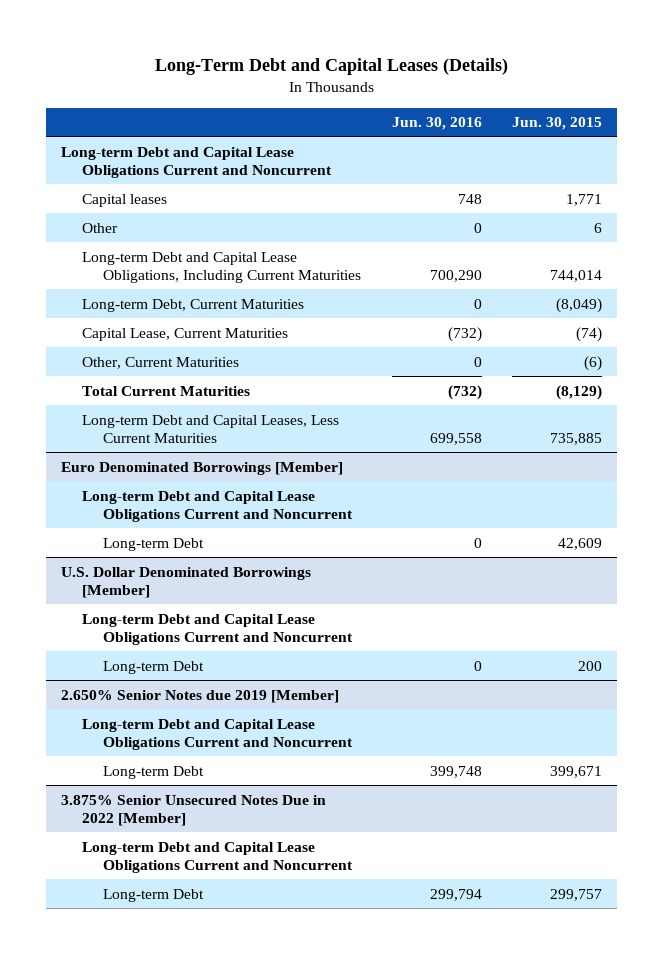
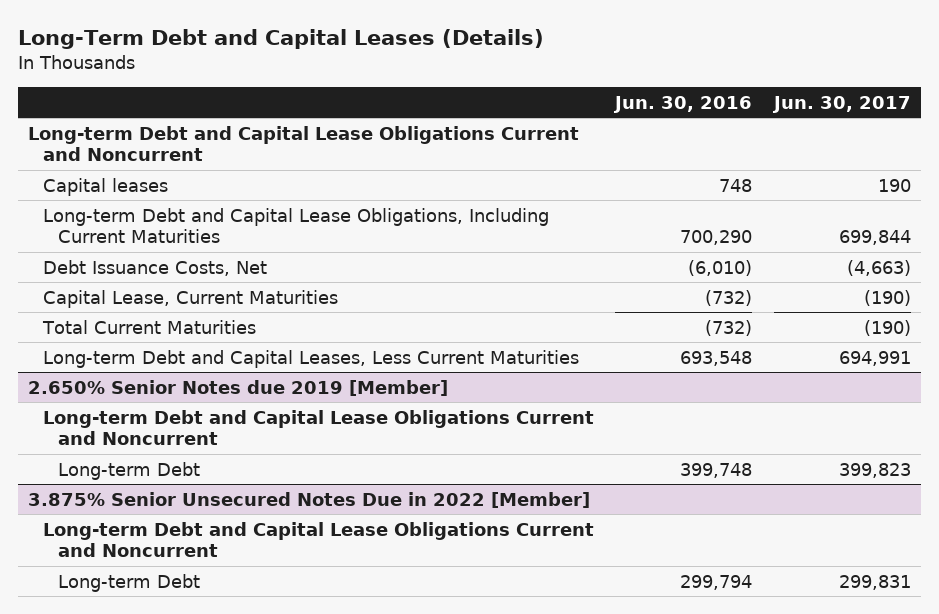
- | Jun. 30, 2016 | Jun. 30, 2015
+ | Jun. 30, 2016 | Jun. 30, 2017
- Other | 0 | 6
- Long-term Debt, Current Maturities | 0 | (8,049)
+ Debt Issuance Costs, Net | (6,010) | (4,663)
- Other, Current Maturities | 0 | (6)
- Long-term Debt and Capital Leases, Less Current Maturities | 699,558 | 735,885
- Euro Denominated Borrowings [Member]
- Long-term Debt and Capital Lease Obligations Current and Noncurrent
- Long-term Debt | 0 | 42,609
- U.S. Dollar Denominated Borrowings [Member]
- Long-term Debt and Capital Lease Obligations Current and Noncurrent
- Long-term Debt | 0 | 200
+ Long-term Debt and Capital Leases, Less Current Maturities | 693,548 | 694,991

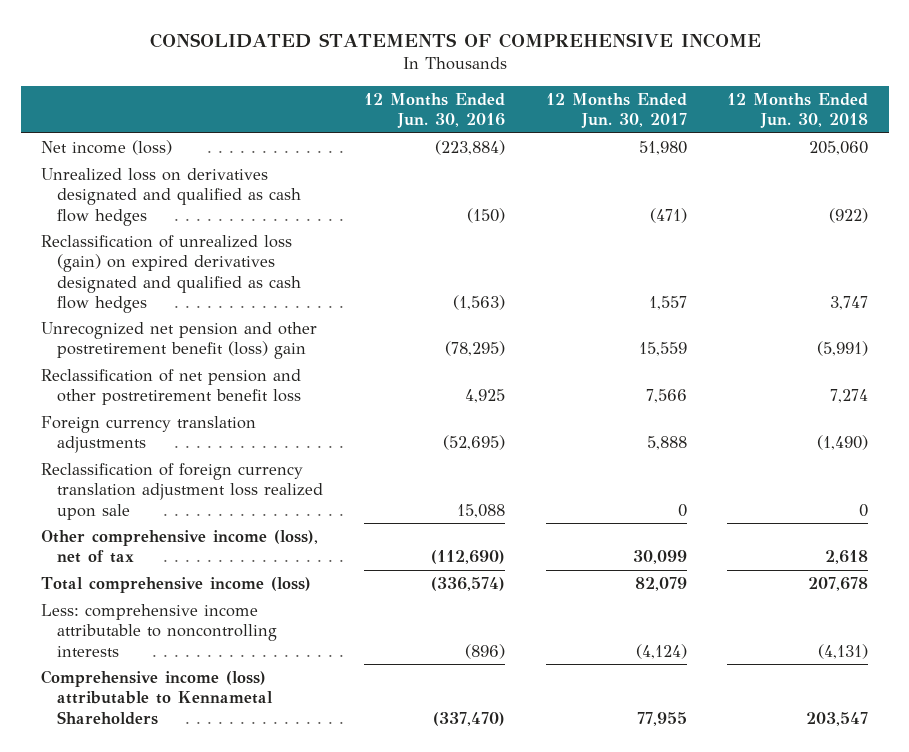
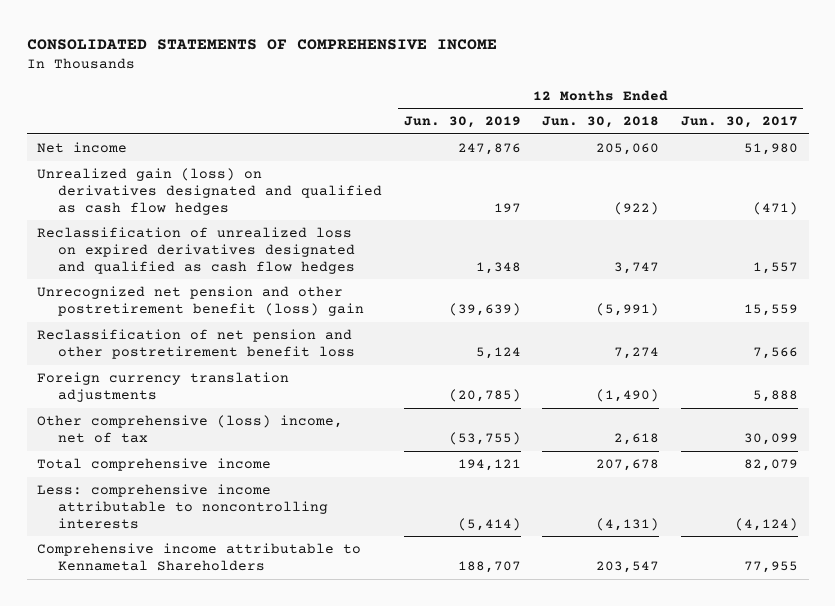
- | 12 Months Ended Jun. 30, 2016 | 12 Months Ended Jun. 30, 2017 | 12 Months Ended Jun. 30, 2018
+ | 12 Months Ended Jun. 30, 2019 | 12 Months Ended Jun. 30, 2018 | 12 Months Ended Jun. 30, 2017
- Net income (loss) | (223,884) | 51,980 | 205,060
- Unrealized loss on derivatives designated and qualified as cash flow hedges | (150) | (471) | (922)
- Reclassification of unrealized loss (gain) on expired derivatives designated and qualified as cash flow hedges | (1,563) | 1,557 | 3,747
+ Net income | 247,876 | 205,060 | 51,980
+ Unrealized gain (loss) on derivatives designated and qualified as cash flow hedges | 197 | (922) | (471)
+ Reclassification of unrealized loss on expired derivatives designated and qualified as cash flow hedges | 1,348 | 3,747 | 1,557
- Reclassification of foreign currency translation adjustment loss realized upon sale | 15,088 | 0 | 0
- Other comprehensive income (loss), net of tax | (112,690) | 30,099 | 2,618
- Total comprehensive income (loss) | (336,574) | 82,079 | 207,678
+ Other comprehensive (loss) income, net of tax | (53,755) | 2,618 | 30,099
+ Total comprehensive income | 194,121 | 207,678 | 82,079
- Comprehensive income (loss) attributable to Kennametal Shareholders | (337,470) | 77,955 | 203,547
+ Comprehensive income attributable to Kennametal Shareholders | 188,707 | 203,547 | 77,955

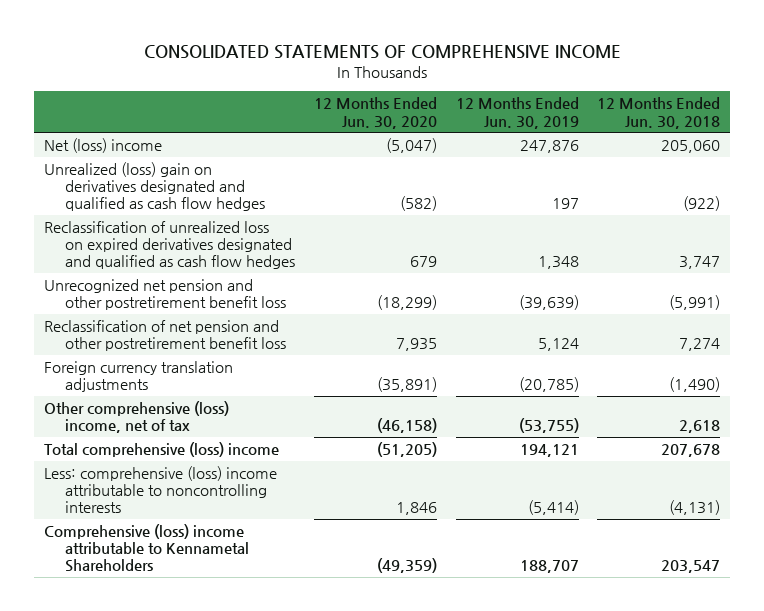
- | 12 Months Ended Jun. 30, 2019 | 12 Months Ended Jun. 30, 2018 | 12 Months Ended Jun. 30, 2017
+ | 12 Months Ended Jun. 30, 2020 | 12 Months Ended Jun. 30, 2019 | 12 Months Ended Jun. 30, 2018
- Net income | 247,876 | 205,060 | 51,980
- Unrealized gain (loss) on derivatives designated and qualified as cash flow hedges | 197 | (922) | (471)
+ Net (loss) income | (5,047) | 247,876 | 205,060
+ Unrealized (loss) gain on derivatives designated and qualified as cash flow hedges | (582) | 197 | (922)
- Unrecognized net pension and other postretirement benefit (loss) gain | (39,639) | (5,991) | 15,559
+ Unrecognized net pension and other postretirement benefit loss | (18,299) | (39,639) | (5,991)
- Total comprehensive income | 194,121 | 207,678 | 82,079
- Less: comprehensive income attributable to noncontrolling interests | (5,414) | (4,131) | (4,124)
- Comprehensive income attributable to Kennametal Shareholders | 188,707 | 203,547 | 77,955
+ Total comprehensive (loss) income | (51,205) | 194,121 | 207,678
+ Less: comprehensive (loss) income attributable to noncontrolling interests | 1,846 | (5,414) | (4,131)
+ Comprehensive (loss) income attributable to Kennametal Shareholders | (49,359) | 188,707 | 203,547

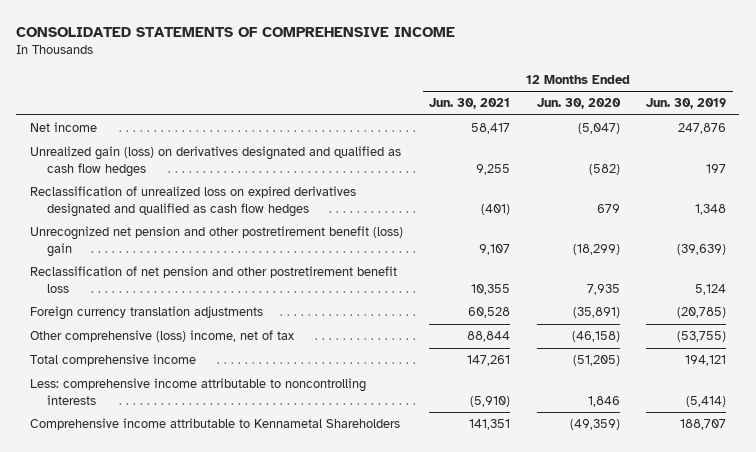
- | 12 Months Ended Jun. 30, 2020 | 12 Months Ended Jun. 30, 2019 | 12 Months Ended Jun. 30, 2018
+ | 12 Months Ended Jun. 30, 2021 | 12 Months Ended Jun. 30, 2020 | 12 Months Ended Jun. 30, 2019
- Net (loss) income | (5,047) | 247,876 | 205,060
- Unrealized (loss) gain on derivatives designated and qualified as cash flow hedges | (582) | 197 | (922)
+ Net income | 58,417 | (5,047) | 247,876
+ Unrealized gain (loss) on derivatives designated and qualified as cash flow hedges | 9,255 | (582) | 197
- Unrecognized net pension and other postretirement benefit loss | (18,299) | (39,639) | (5,991)
+ Unrecognized net pension and other postretirement benefit (loss) gain | 9,107 | (18,299) | (39,639)
- Total comprehensive (loss) income | (51,205) | 194,121 | 207,678
- Less: comprehensive (loss) income attributable to noncontrolling interests | 1,846 | (5,414) | (4,131)
- Comprehensive (loss) income attributable to Kennametal Shareholders | (49,359) | 188,707 | 203,547
+ Total comprehensive income | 147,261 | (51,205) | 194,121
+ Less: comprehensive income attributable to noncontrolling interests | (5,910) | 1,846 | (5,414)
+ Comprehensive income attributable to Kennametal Shareholders | 141,351 | (49,359) | 188,707

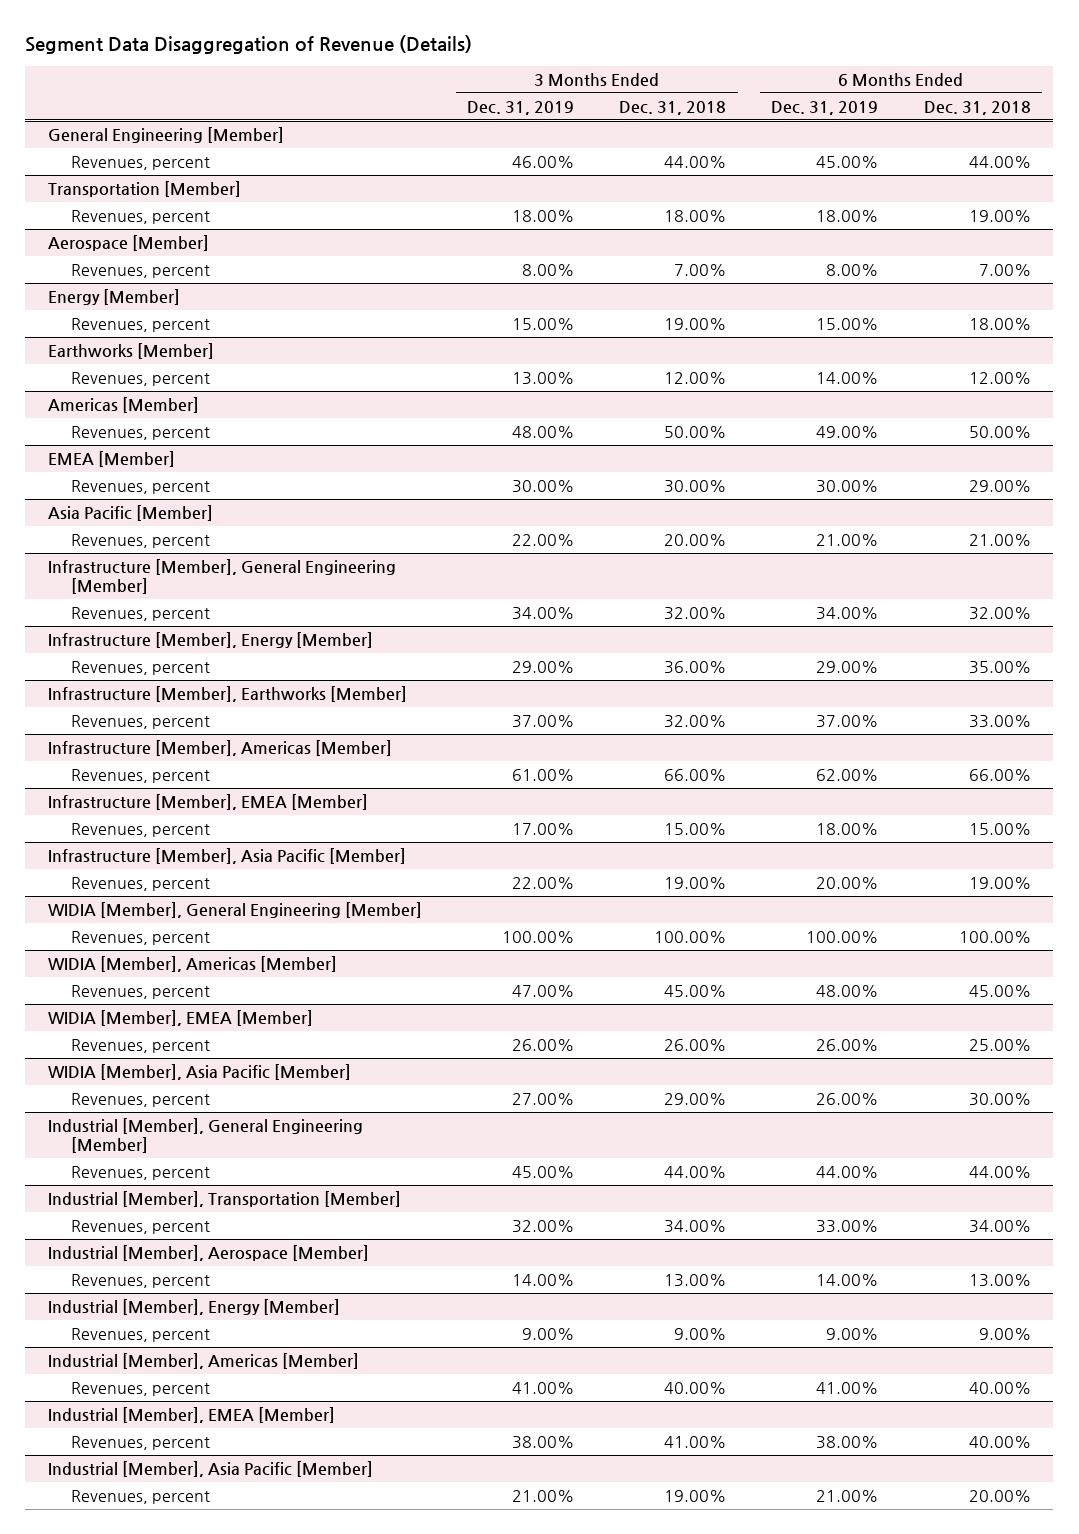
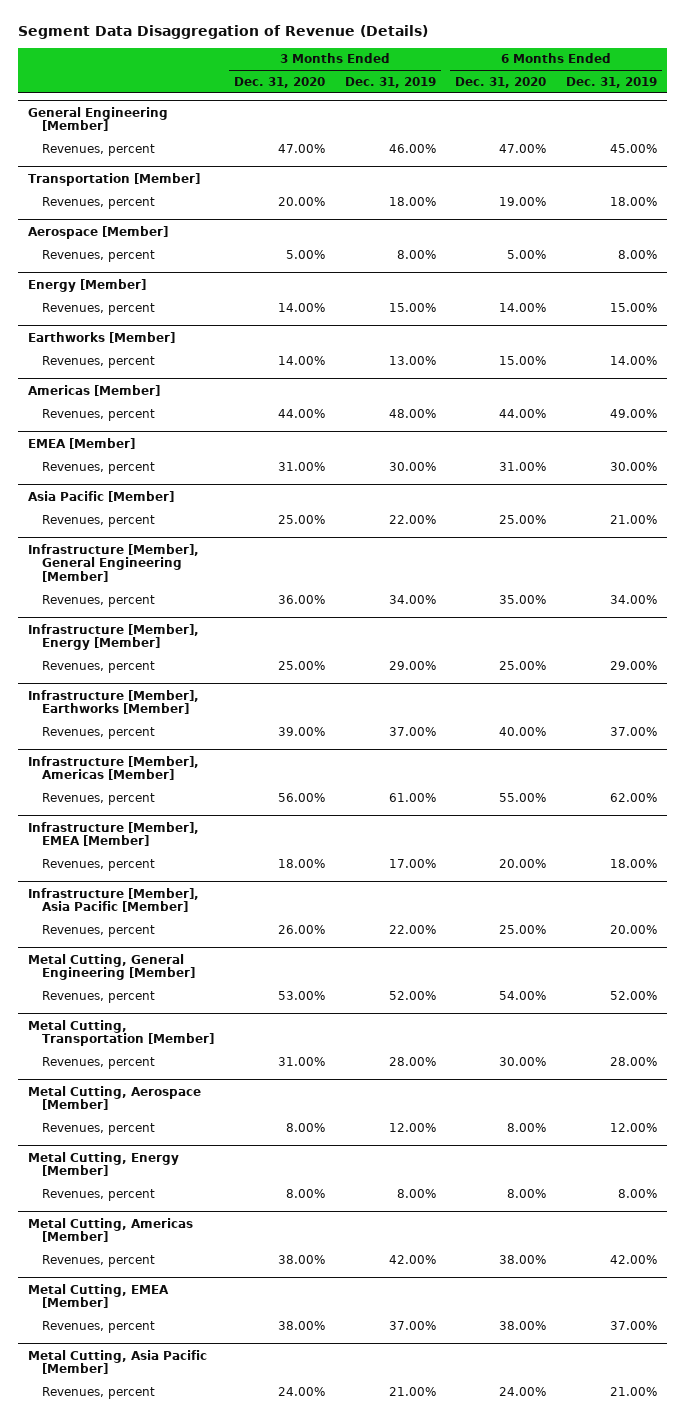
- | 3 Months Ended Dec. 31, 2019 | 3 Months Ended Dec. 31, 2018 | 6 Months Ended Dec. 31, 2019 | 6 Months Ended Dec. 31, 2018
+ | 3 Months Ended Dec. 31, 2020 | 3 Months Ended Dec. 31, 2019 | 6 Months Ended Dec. 31, 2020 | 6 Months Ended Dec. 31, 2019
- WIDIA [Member], General Engineering [Member]
- Revenues, percent | 100.00% | 100.00% | 100.00% | 100.00%
- WIDIA [Member], Americas [Member]
- Revenues, percent | 47.00% | 45.00% | 48.00% | 45.00%
- WIDIA [Member], EMEA [Member]
- Revenues, percent | 26.00% | 26.00% | 26.00% | 25.00%
- WIDIA [Member], Asia Pacific [Member]
- Revenues, percent | 27.00% | 29.00% | 26.00% | 30.00%
- Industrial [Member], General Engineering [Member]
- Revenues, percent | 45.00% | 44.00% | 44.00% | 44.00%
- Industrial [Member], Transportation [Member]
- Revenues, percent | 32.00% | 34.00% | 33.00% | 34.00%
- Industrial [Member], Aerospace [Member]
- Revenues, percent | 14.00% | 13.00% | 14.00% | 13.00%
- Industrial [Member], Energy [Member]
- Revenues, percent | 9.00% | 9.00% | 9.00% | 9.00%
- Industrial [Member], Americas [Member]
- Revenues, percent | 41.00% | 40.00% | 41.00% | 40.00%
- Industrial [Member], EMEA [Member]
- Revenues, percent | 38.00% | 41.00% | 38.00% | 40.00%
- Industrial [Member], Asia Pacific [Member]
+ Metal Cutting, General Engineering [Member]
+ Revenues, percent | 53.00% | 52.00% | 54.00% | 52.00%
+ Metal Cutting, Transportation [Member]
+ Revenues, percent | 31.00% | 28.00% | 30.00% | 28.00%
+ Metal Cutting, Aerospace [Member]
+ Revenues, percent | 8.00% | 12.00% | 8.00% | 12.00%
+ Metal Cutting, Energy [Member]
+ Revenues, percent | 8.00% | 8.00% | 8.00% | 8.00%
+ Metal Cutting, Americas [Member]
+ Revenues, percent | 38.00% | 42.00% | 38.00% | 42.00%
+ Metal Cutting, EMEA [Member]
+ Revenues, percent | 38.00% | 37.00% | 38.00% | 37.00%
+ Metal Cutting, Asia Pacific [Member]

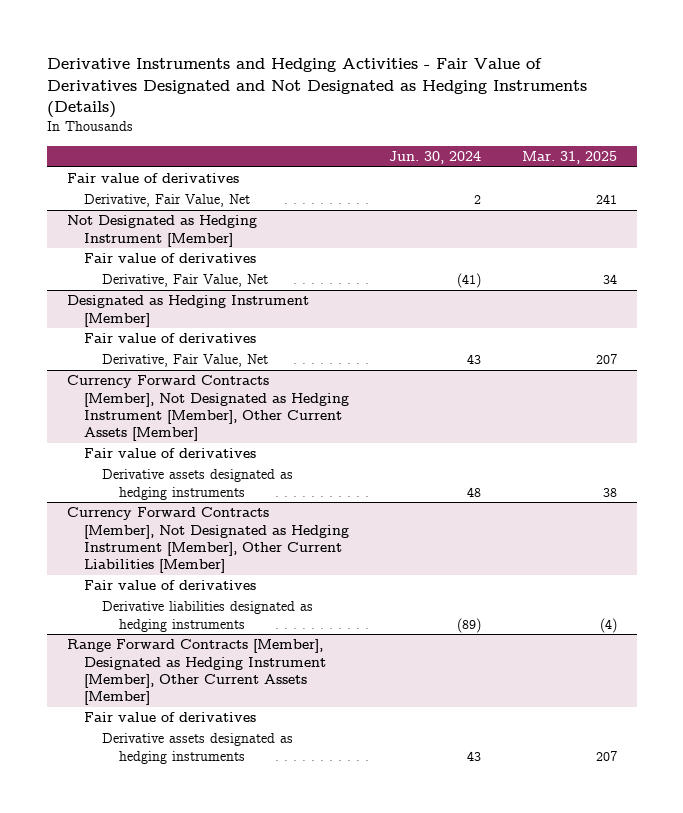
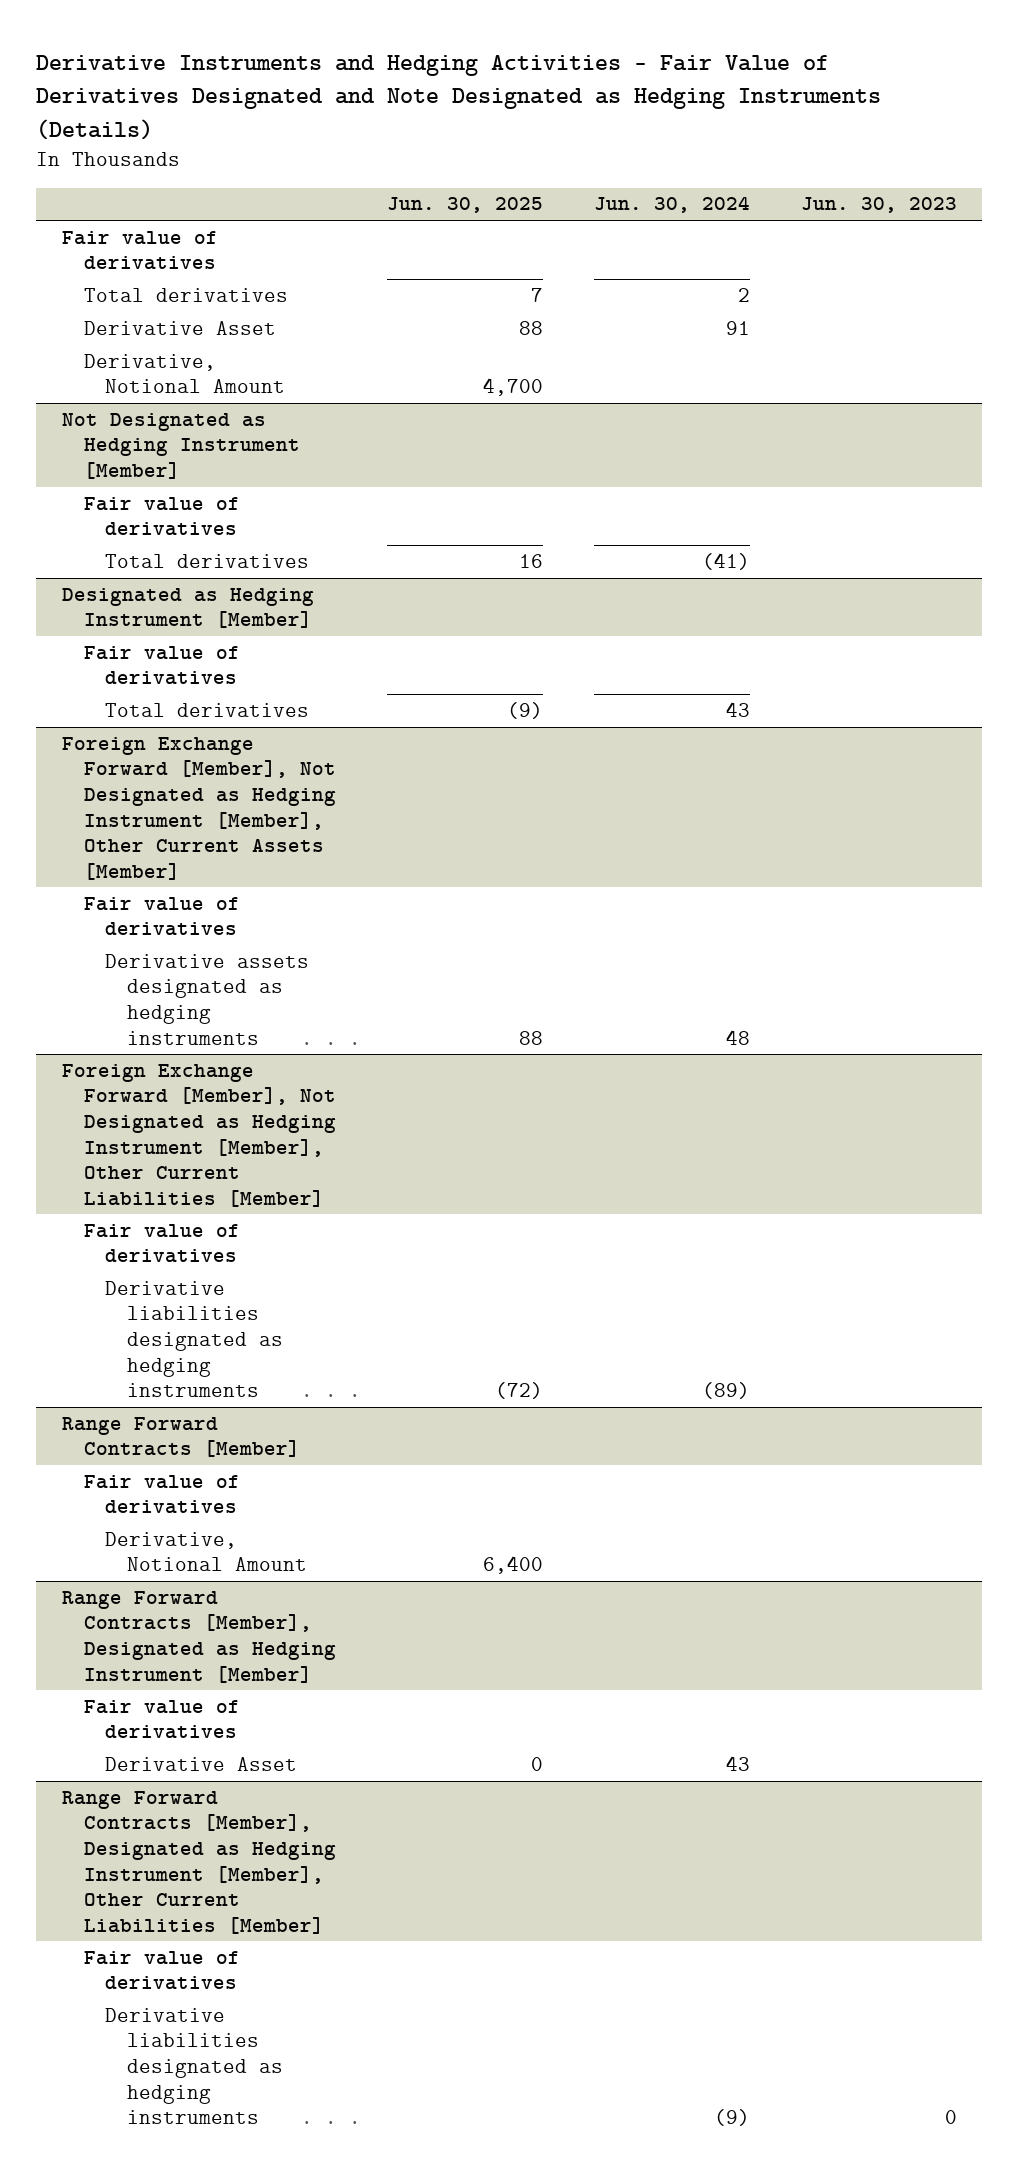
- Derivative Instruments and Hedging Activities - Fair Value of Derivatives Designated and Not Designated as Hedging Instruments (Details)
+ Derivative Instruments and Hedging Activities - Fair Value of Derivatives Designated and Note Designated as Hedging Instruments (Details)
- | Jun. 30, 2024 | Mar. 31, 2025
+ | Jun. 30, 2025 | Jun. 30, 2024 | Jun. 30, 2023
- Derivative, Fair Value, Net | 2 | 241
+ Total derivatives | 7 | 2 |
+ Derivative Asset | 88 | 91 |
+ Derivative, Notional Amount | 4,700 | |
@ Not Designated as Hedging Instrument [Member]
- Derivative, Fair Value, Net | (41) | 34
+ Total derivatives | 16 | (41) |
@ Designated as Hedging Instrument [Member]
- Derivative, Fair Value, Net | 43 | 207
- Currency Forward Contracts [Member], Not Designated as Hedging Instrument [Member], Other Current Assets [Member]
@ Designated as Hedging Instrument [Member]
+ Total derivatives | (9) | 43 |
+ Foreign Exchange Forward [Member], Not Designated as Hedging Instrument [Member], Other Current Assets [Member]
- Currency Forward Contracts [Member], Not Designated as Hedging Instrument [Member], Other Current Liabilities [Member]
+ Foreign Exchange Forward [Member], Not Designated as Hedging Instrument [Member], Other Current Liabilities [Member]
- Range Forward Contracts [Member], Designated as Hedging Instrument [Member], Other Current Assets [Member]
+ Range Forward Contracts [Member]
- Derivative assets designated as hedging instruments | 43 | 207
+ Derivative, Notional Amount | 6,400 | |
+ Range Forward Contracts [Member], Designated as Hedging Instrument [Member]
+ Fair value of derivatives
+ Derivative Asset | 0 | 43 |
+ Range Forward Contracts [Member], Designated as Hedging Instrument [Member], Other Current Liabilities [Member]
+ Fair value of derivatives
+ Derivative liabilities designated as hedging instruments | | (9) | 0

